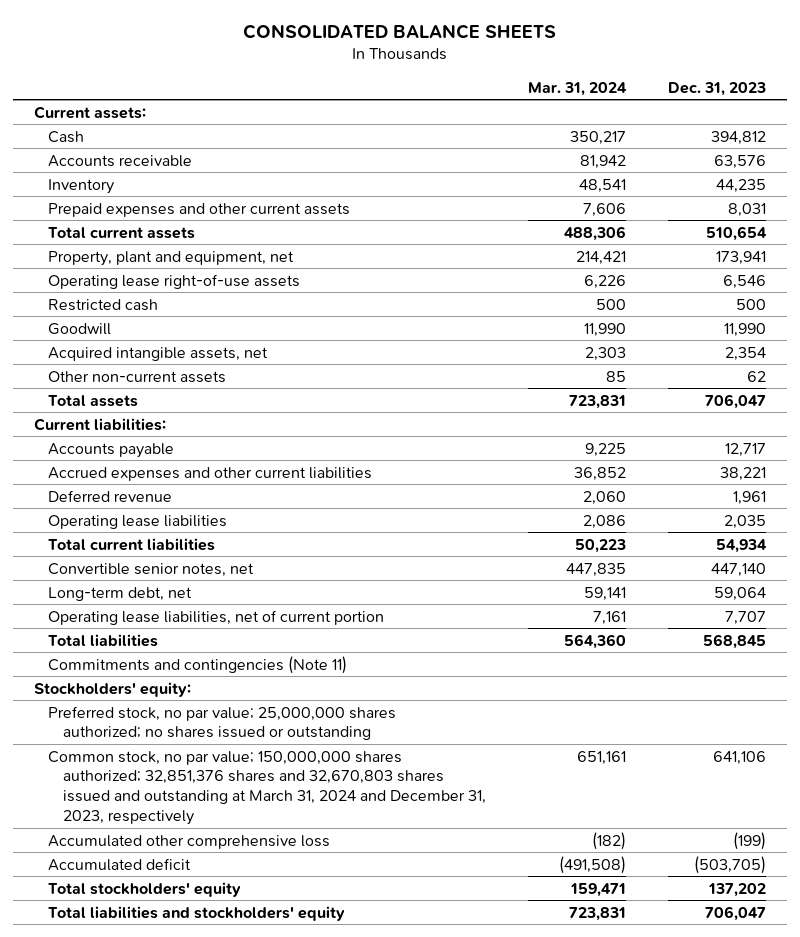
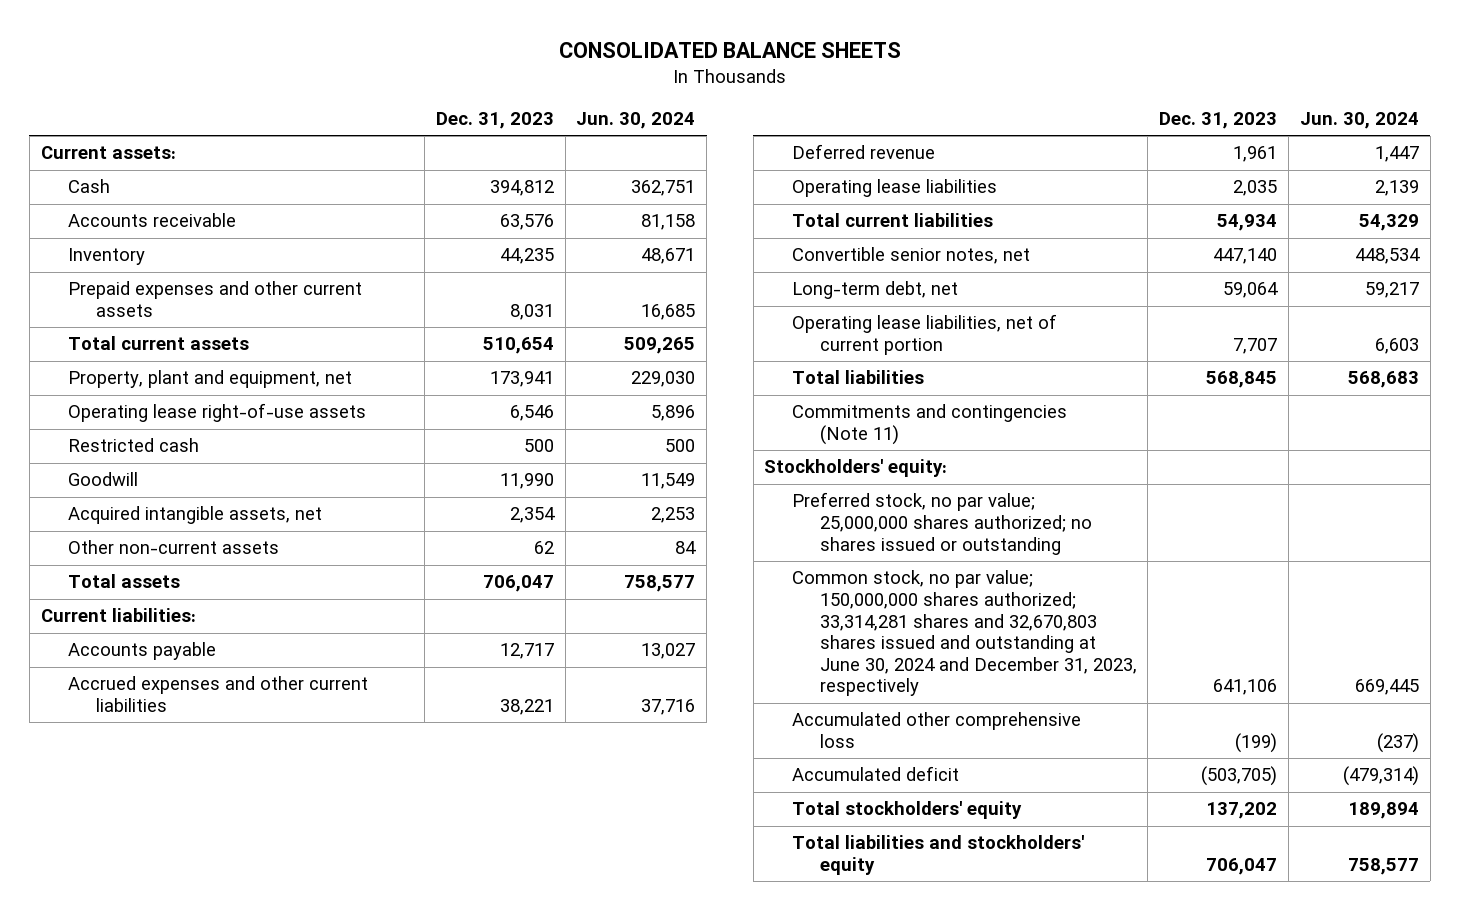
- | Mar. 31, 2024 | Dec. 31, 2023
+ | Dec. 31, 2023 | Jun. 30, 2024
- Common stock, no par value; 150,000,000 shares authorized; 32,851,376 shares and 32,670,803 shares issued and outstanding at March 31, 2024 and December 31, 2023, respectively | 651,161 | 641,106
+ Common stock, no par value; 150,000,000 shares authorized; 33,314,281 shares and 32,670,803 shares issued and outstanding at June 30, 2024 and December 31, 2023, respectively | 641,106 | 669,445

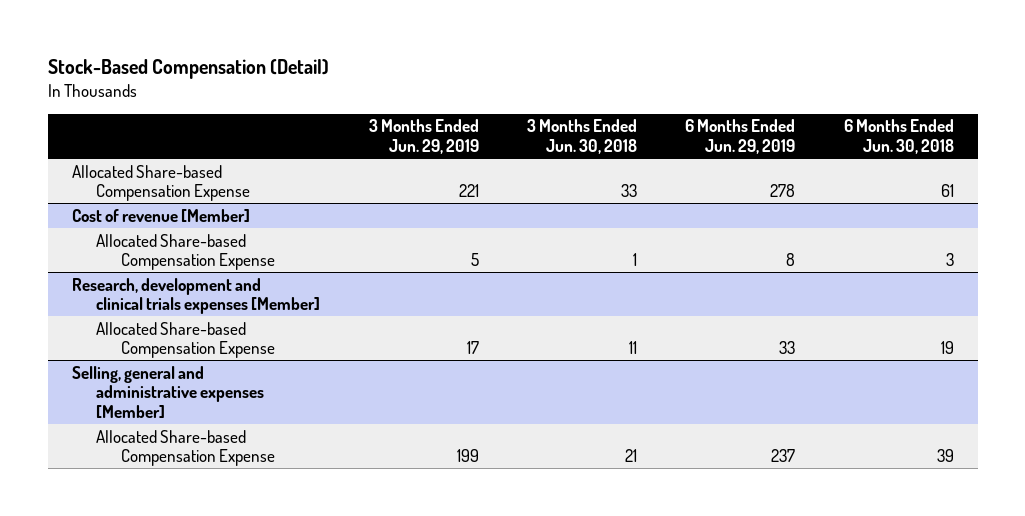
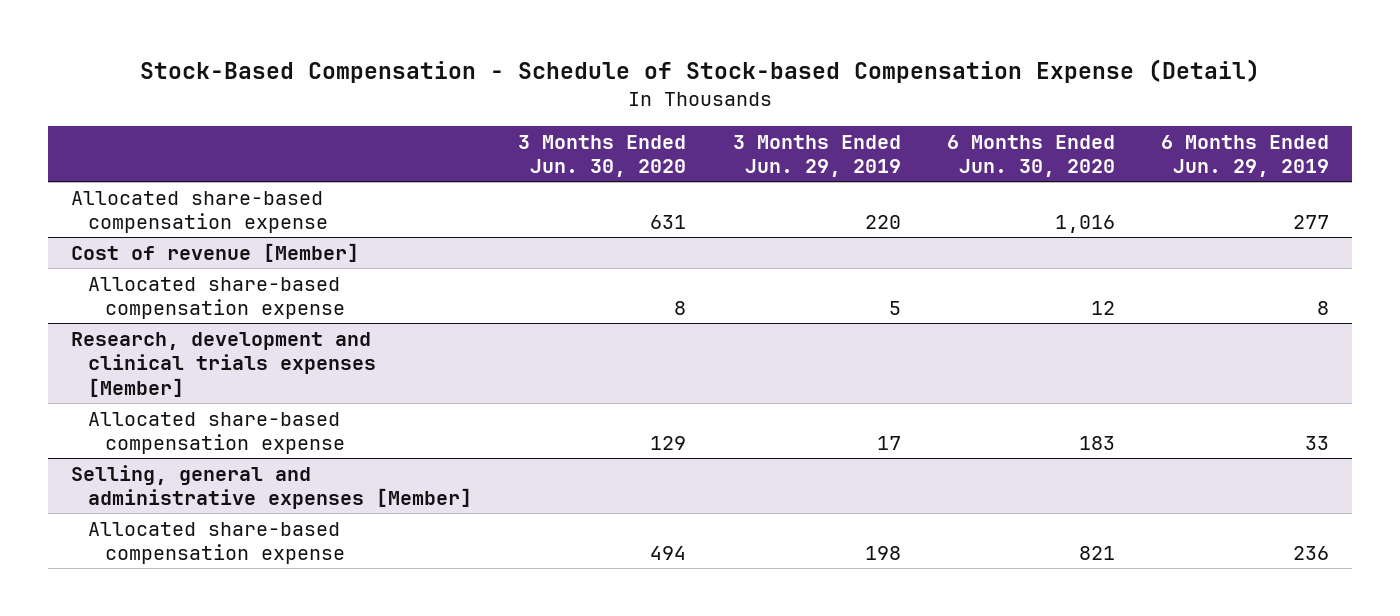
- Stock-Based Compensation (Detail)
+ Stock-Based Compensation - Schedule of Stock-based Compensation Expense (Detail)
- | 3 Months Ended Jun. 29, 2019 | 3 Months Ended Jun. 30, 2018 | 6 Months Ended Jun. 29, 2019 | 6 Months Ended Jun. 30, 2018
+ | 3 Months Ended Jun. 30, 2020 | 3 Months Ended Jun. 29, 2019 | 6 Months Ended Jun. 30, 2020 | 6 Months Ended Jun. 29, 2019
- Allocated Share-based Compensation Expense | 221 | 33 | 278 | 61
+ Allocated share-based compensation expense | 631 | 220 | 1,016 | 277
@ Cost of revenue [Member]
- Allocated Share-based Compensation Expense | 5 | 1 | 8 | 3
+ Allocated share-based compensation expense | 8 | 5 | 12 | 8
@ Research, development and clinical trials expenses [Member]
- Allocated Share-based Compensation Expense | 17 | 11 | 33 | 19
+ Allocated share-based compensation expense | 129 | 17 | 183 | 33
@ Selling, general and administrative expenses [Member]
- Allocated Share-based Compensation Expense | 199 | 21 | 237 | 39
+ Allocated share-based compensation expense | 494 | 198 | 821 | 236

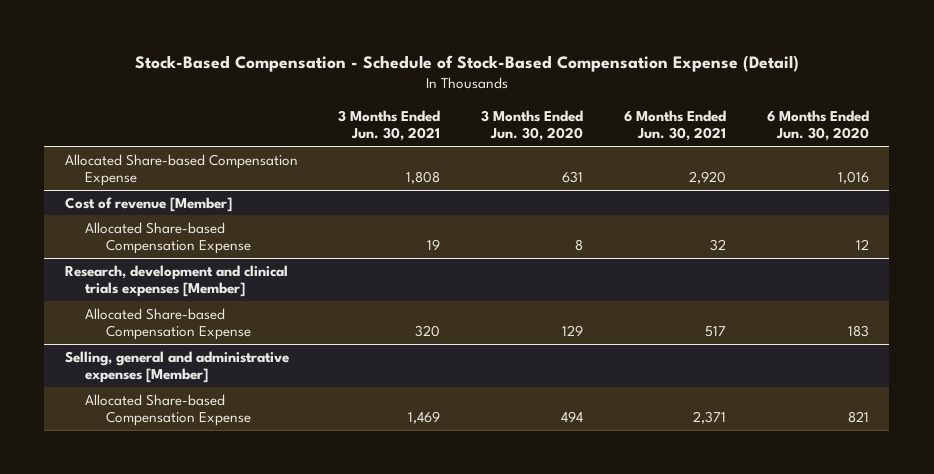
- Stock-Based Compensation - Schedule of Stock-based Compensation Expense (Detail)
+ Stock-Based Compensation - Schedule of Stock-Based Compensation Expense (Detail)
- | 3 Months Ended Jun. 30, 2020 | 3 Months Ended Jun. 29, 2019 | 6 Months Ended Jun. 30, 2020 | 6 Months Ended Jun. 29, 2019
+ | 3 Months Ended Jun. 30, 2021 | 3 Months Ended Jun. 30, 2020 | 6 Months Ended Jun. 30, 2021 | 6 Months Ended Jun. 30, 2020
- Allocated share-based compensation expense | 631 | 220 | 1,016 | 277
+ Allocated Share-based Compensation Expense | 1,808 | 631 | 2,920 | 1,016
@ Cost of revenue [Member]
- Allocated share-based compensation expense | 8 | 5 | 12 | 8
+ Allocated Share-based Compensation Expense | 19 | 8 | 32 | 12
@ Research, development and clinical trials expenses [Member]
- Allocated share-based compensation expense | 129 | 17 | 183 | 33
+ Allocated Share-based Compensation Expense | 320 | 129 | 517 | 183
@ Selling, general and administrative expenses [Member]
- Allocated share-based compensation expense | 494 | 198 | 821 | 236
+ Allocated Share-based Compensation Expense | 1,469 | 494 | 2,371 | 821

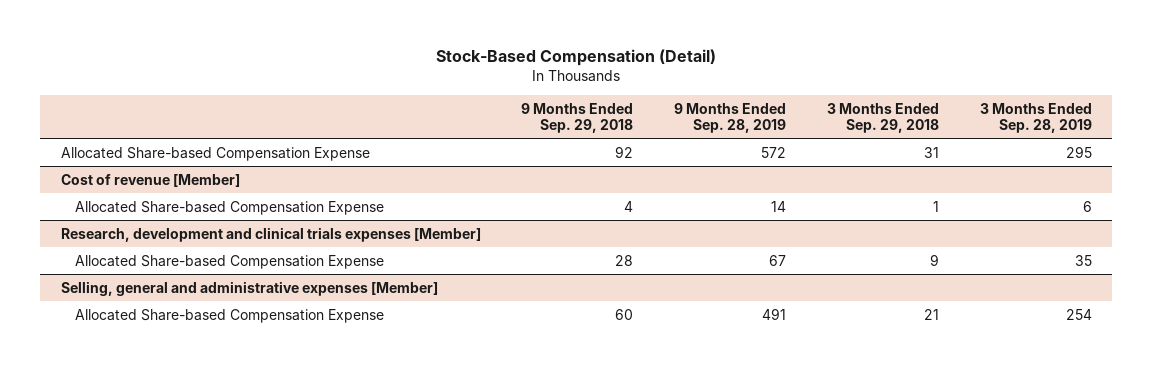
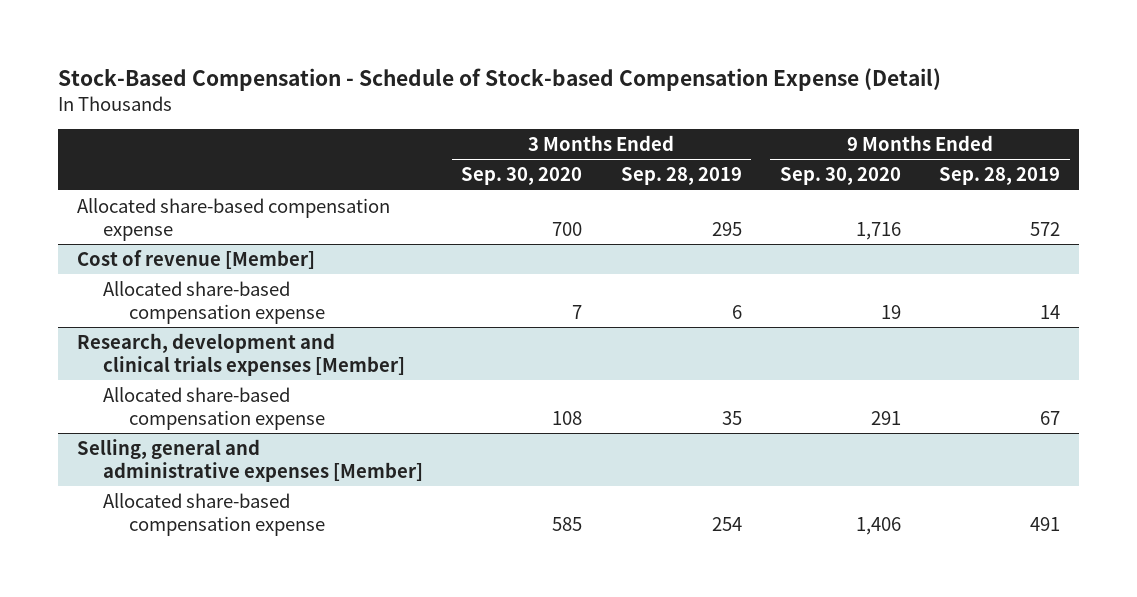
- Stock-Based Compensation (Detail)
+ Stock-Based Compensation - Schedule of Stock-based Compensation Expense (Detail)
- | 9 Months Ended Sep. 29, 2018 | 9 Months Ended Sep. 28, 2019 | 3 Months Ended Sep. 29, 2018 | 3 Months Ended Sep. 28, 2019
+ | 3 Months Ended Sep. 30, 2020 | 3 Months Ended Sep. 28, 2019 | 9 Months Ended Sep. 30, 2020 | 9 Months Ended Sep. 28, 2019
- Allocated Share-based Compensation Expense | 92 | 572 | 31 | 295
+ Allocated share-based compensation expense | 700 | 295 | 1,716 | 572
@ Cost of revenue [Member]
- Allocated Share-based Compensation Expense | 4 | 14 | 1 | 6
+ Allocated share-based compensation expense | 7 | 6 | 19 | 14
@ Research, development and clinical trials expenses [Member]
- Allocated Share-based Compensation Expense | 28 | 67 | 9 | 35
+ Allocated share-based compensation expense | 108 | 35 | 291 | 67
@ Selling, general and administrative expenses [Member]
- Allocated Share-based Compensation Expense | 60 | 491 | 21 | 254
+ Allocated share-based compensation expense | 585 | 254 | 1,406 | 491

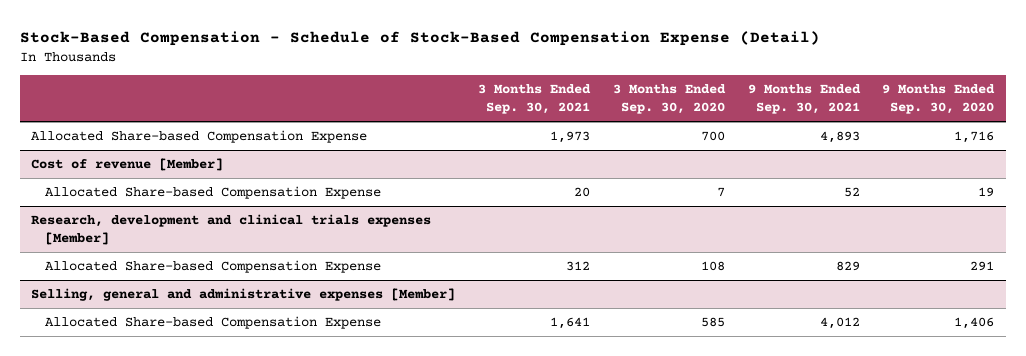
- Stock-Based Compensation - Schedule of Stock-based Compensation Expense (Detail)
+ Stock-Based Compensation - Schedule of Stock-Based Compensation Expense (Detail)
- | 3 Months Ended Sep. 30, 2020 | 3 Months Ended Sep. 28, 2019 | 9 Months Ended Sep. 30, 2020 | 9 Months Ended Sep. 28, 2019
+ | 3 Months Ended Sep. 30, 2021 | 3 Months Ended Sep. 30, 2020 | 9 Months Ended Sep. 30, 2021 | 9 Months Ended Sep. 30, 2020
- Allocated share-based compensation expense | 700 | 295 | 1,716 | 572
+ Allocated Share-based Compensation Expense | 1,973 | 700 | 4,893 | 1,716
@ Cost of revenue [Member]
- Allocated share-based compensation expense | 7 | 6 | 19 | 14
+ Allocated Share-based Compensation Expense | 20 | 7 | 52 | 19
@ Research, development and clinical trials expenses [Member]
- Allocated share-based compensation expense | 108 | 35 | 291 | 67
+ Allocated Share-based Compensation Expense | 312 | 108 | 829 | 291
@ Selling, general and administrative expenses [Member]
- Allocated share-based compensation expense | 585 | 254 | 1,406 | 491
+ Allocated Share-based Compensation Expense | 1,641 | 585 | 4,012 | 1,406

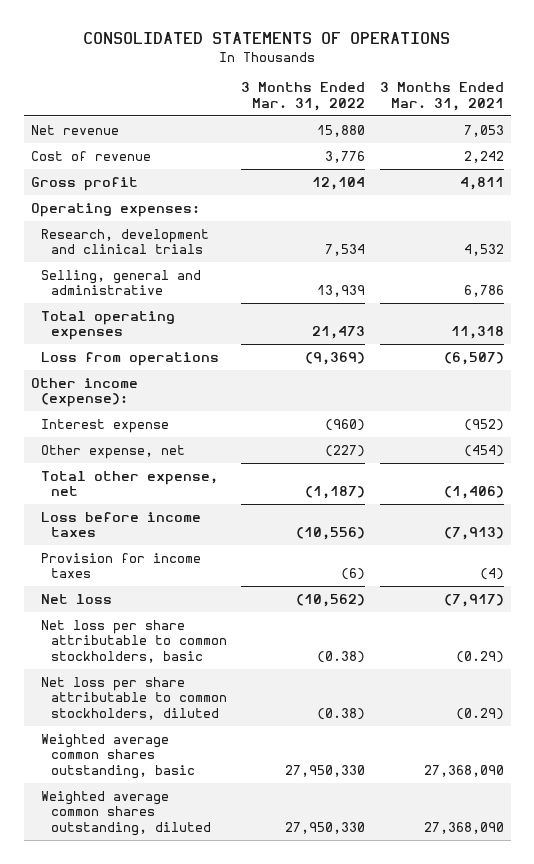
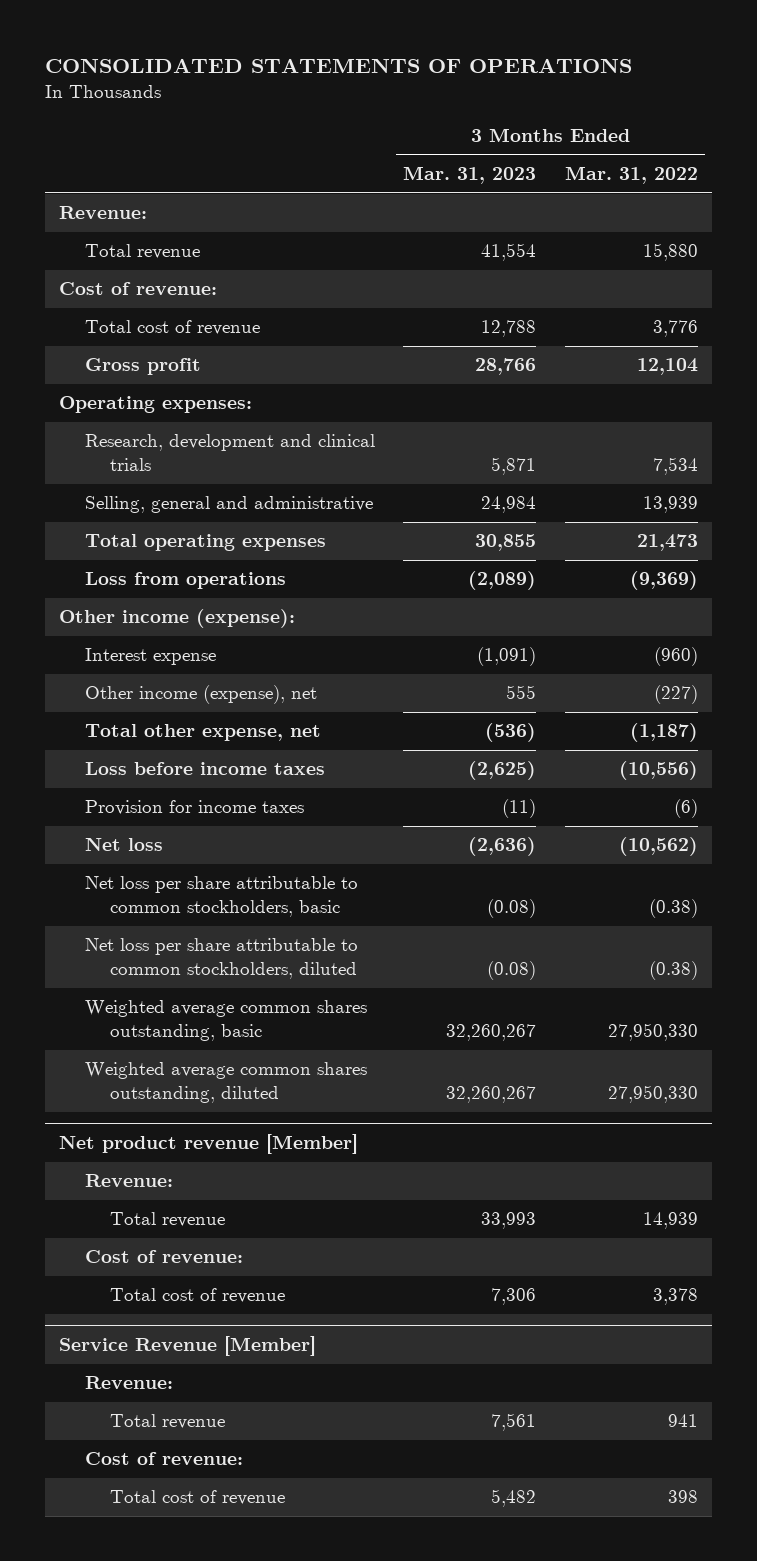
- | 3 Months Ended Mar. 31, 2022 | 3 Months Ended Mar. 31, 2021
+ | 3 Months Ended Mar. 31, 2023 | 3 Months Ended Mar. 31, 2022
- Net revenue | 15,880 | 7,053
- Cost of revenue | 3,776 | 2,242
+ Revenue:
+ Total revenue | 41,554 | 15,880
+ Cost of revenue:
+ Total cost of revenue | 12,788 | 3,776
- Other expense, net | (227) | (454)
+ Other income (expense), net | 555 | (227)
+ Net product revenue [Member]
+ Revenue:
+ Total revenue | 33,993 | 14,939
+ Cost of revenue:
+ Total cost of revenue | 7,306 | 3,378
+ Service Revenue [Member]
+ Revenue:
+ Total revenue | 7,561 | 941
+ Cost of revenue:
+ Total cost of revenue | 5,482 | 398

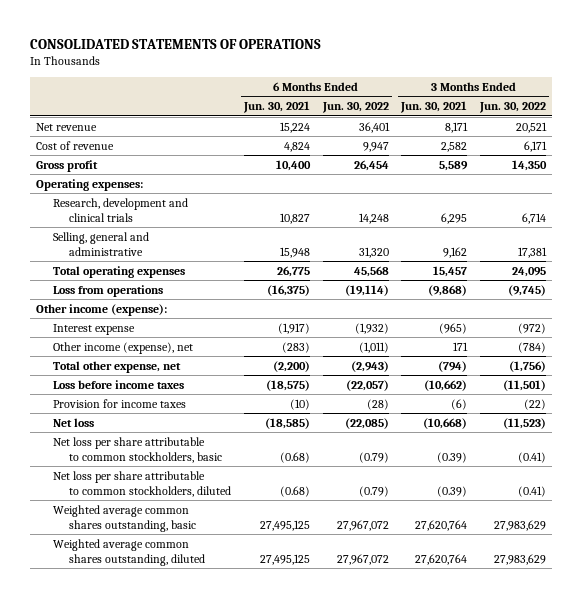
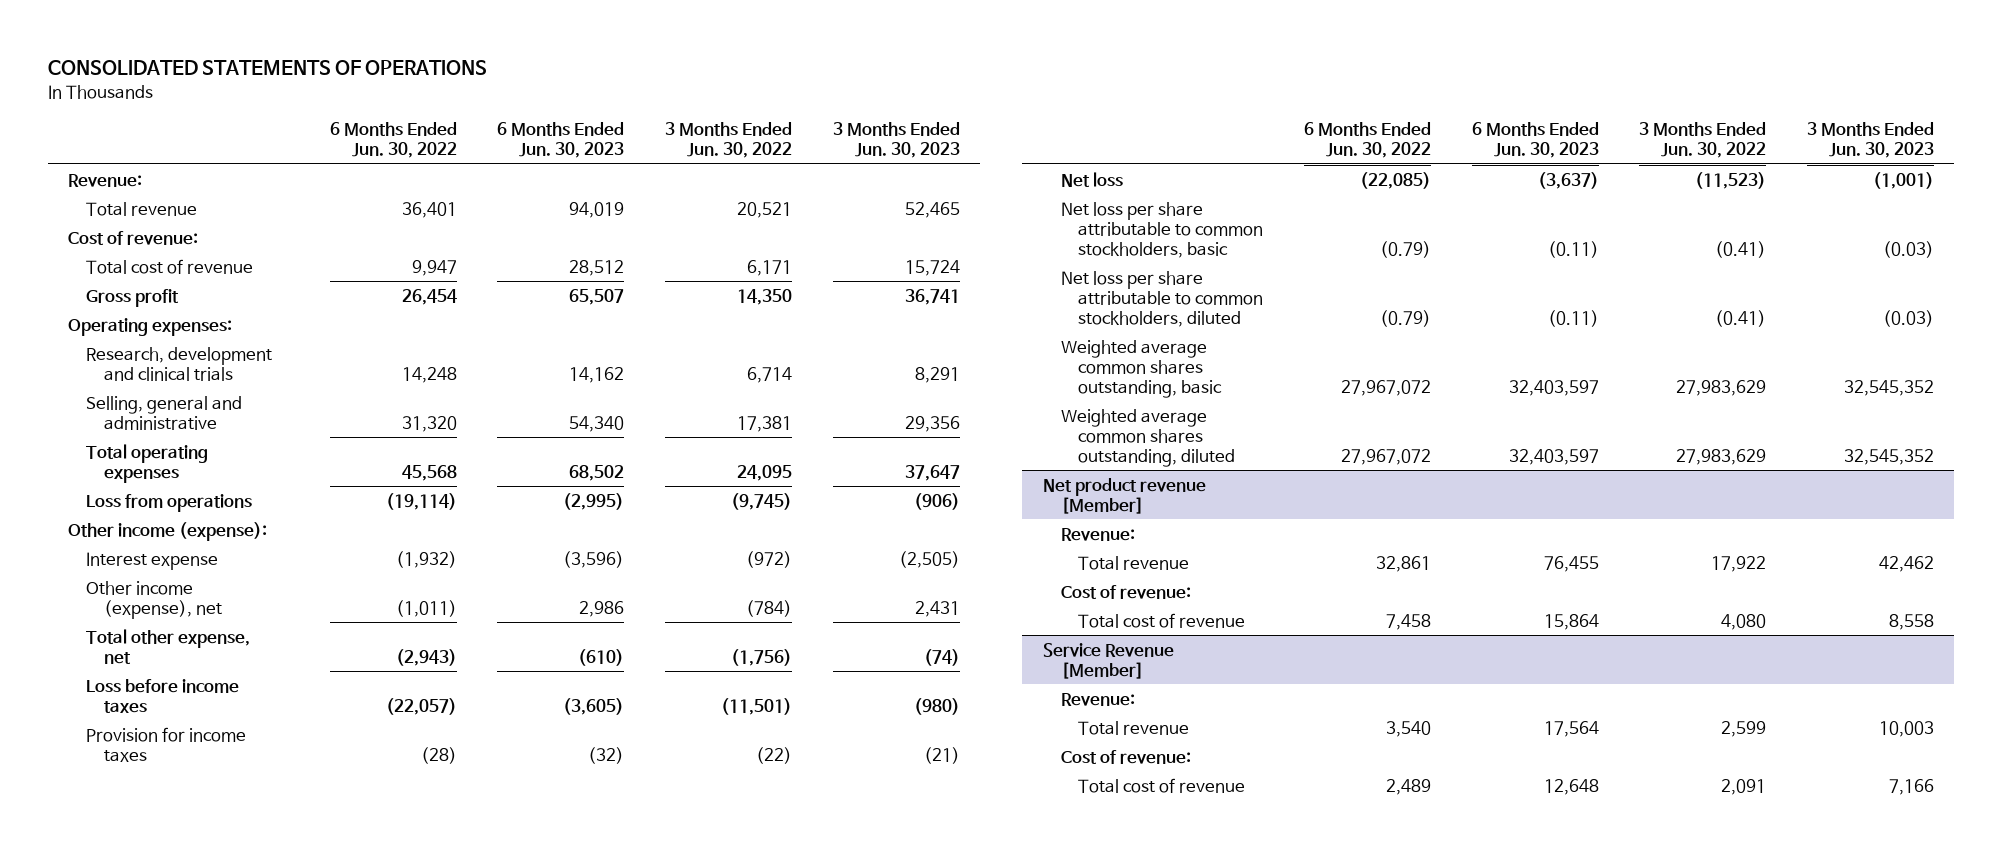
- | 6 Months Ended Jun. 30, 2021 | 6 Months Ended Jun. 30, 2022 | 3 Months Ended Jun. 30, 2021 | 3 Months Ended Jun. 30, 2022
+ | 6 Months Ended Jun. 30, 2022 | 6 Months Ended Jun. 30, 2023 | 3 Months Ended Jun. 30, 2022 | 3 Months Ended Jun. 30, 2023
- Net revenue | 15,224 | 36,401 | 8,171 | 20,521
- Cost of revenue | 4,824 | 9,947 | 2,582 | 6,171
+ Revenue:
+ Total revenue | 36,401 | 94,019 | 20,521 | 52,465
+ Cost of revenue:
+ Total cost of revenue | 9,947 | 28,512 | 6,171 | 15,724
+ Net product revenue [Member]
+ Revenue:
+ Total revenue | 32,861 | 76,455 | 17,922 | 42,462
+ Cost of revenue:
+ Total cost of revenue | 7,458 | 15,864 | 4,080 | 8,558
+ Service Revenue [Member]
+ Revenue:
+ Total revenue | 3,540 | 17,564 | 2,599 | 10,003
+ Cost of revenue:
+ Total cost of revenue | 2,489 | 12,648 | 2,091 | 7,166

